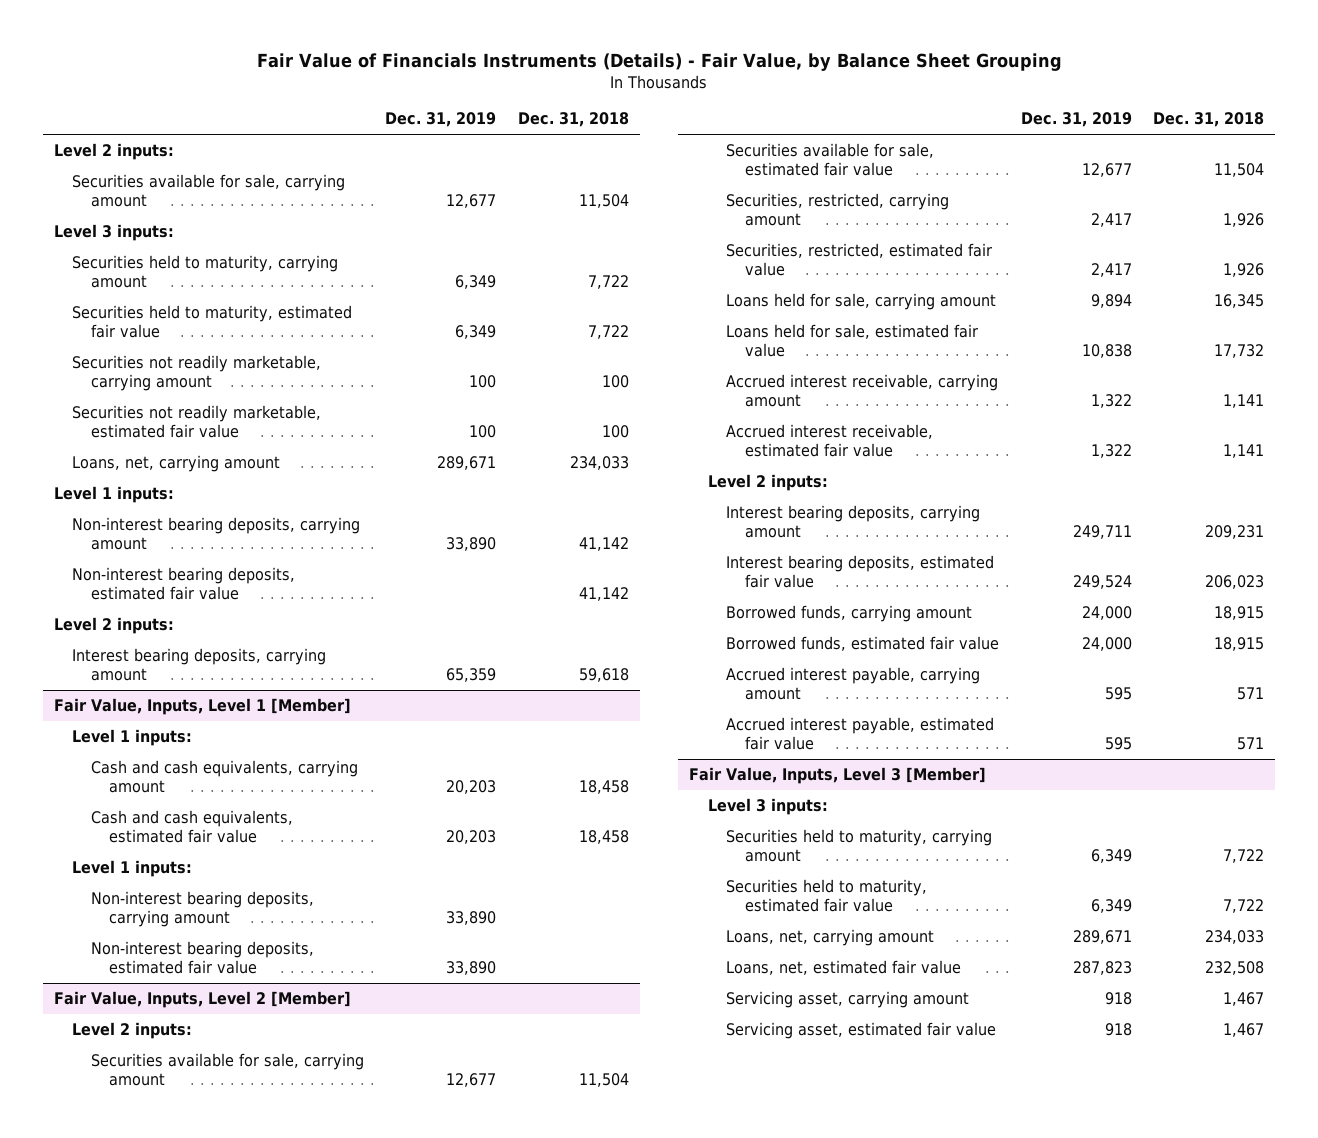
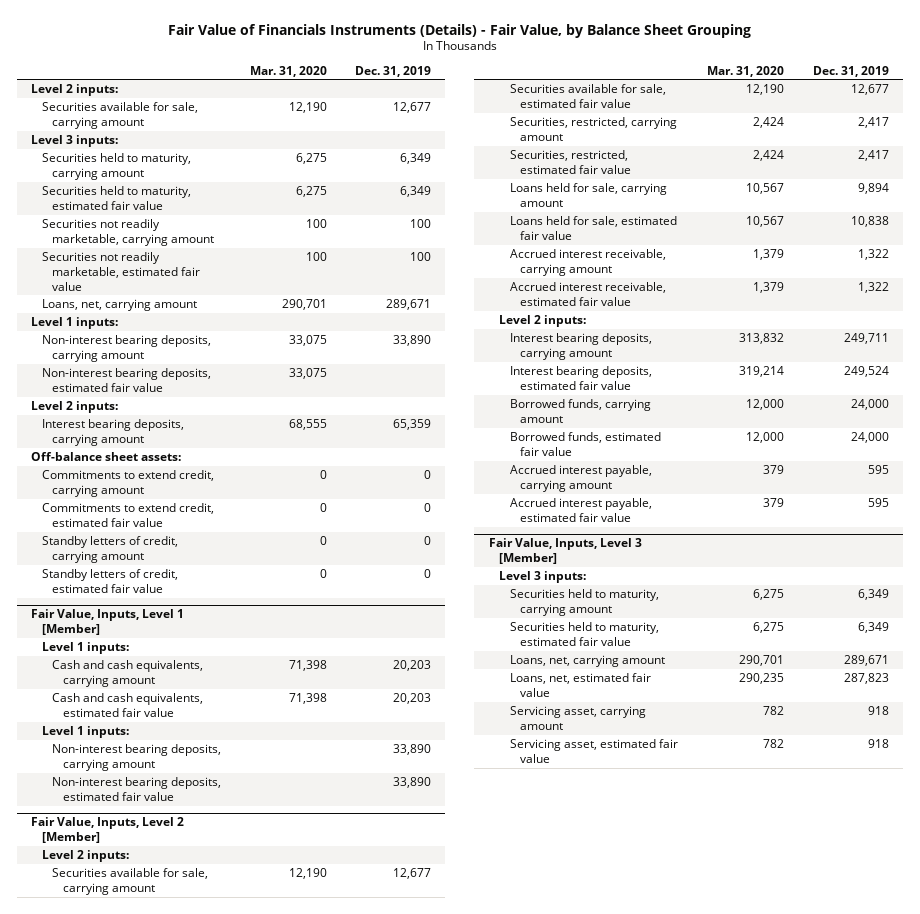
- | Dec. 31, 2019 | Dec. 31, 2018
+ | Mar. 31, 2020 | Dec. 31, 2019
+ Off-balance sheet assets:
+ Commitments to extend credit, carrying amount | 0 | 0
+ Commitments to extend credit, estimated fair value | 0 | 0
+ Standby letters of credit, carrying amount | 0 | 0
+ Standby letters of credit, estimated fair value | 0 | 0

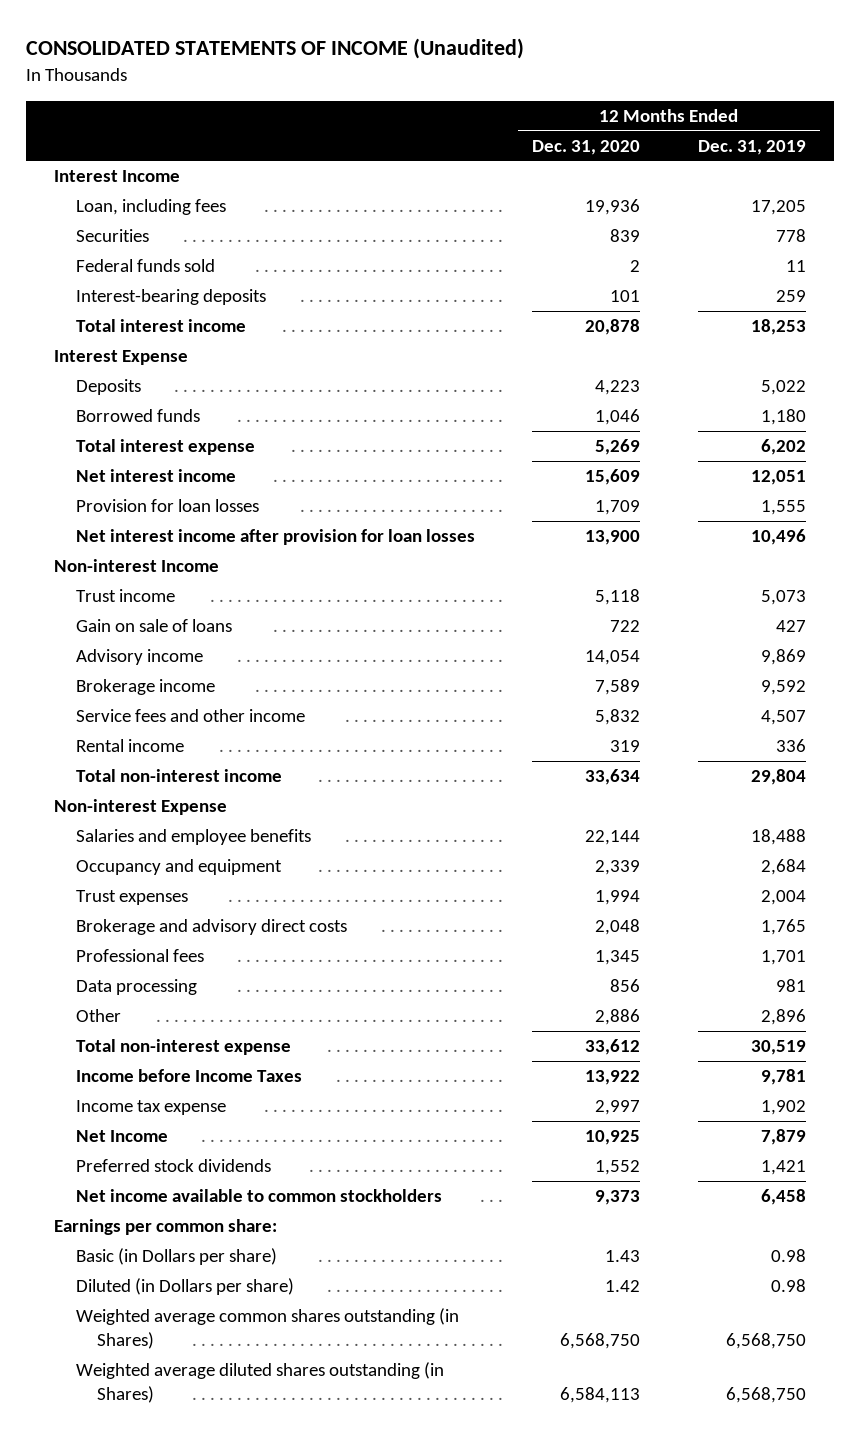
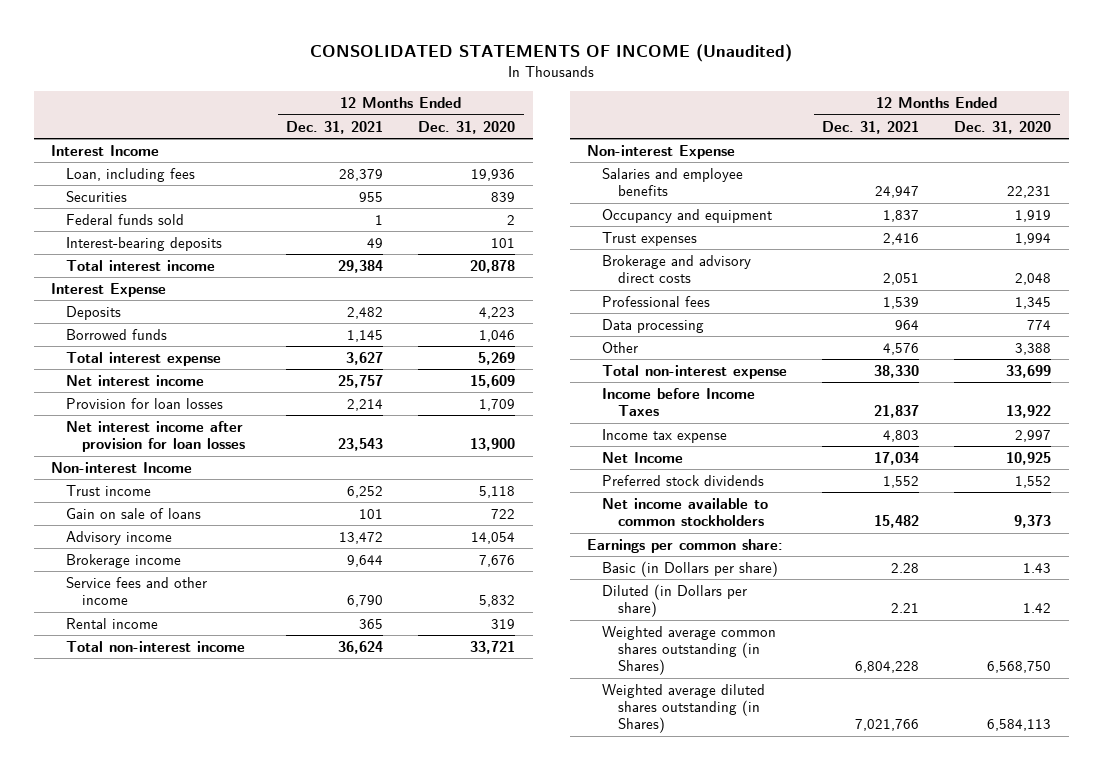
- | 12 Months Ended Dec. 31, 2020 | 12 Months Ended Dec. 31, 2019
+ | 12 Months Ended Dec. 31, 2021 | 12 Months Ended Dec. 31, 2020
- Brokerage income | 7,589 | 9,592
+ Brokerage income | 9,644 | 7,676
- Total non-interest income | 33,634 | 29,804
+ Total non-interest income | 36,624 | 33,721
- Salaries and employee benefits | 22,144 | 18,488
- Occupancy and equipment | 2,339 | 2,684
+ Salaries and employee benefits | 24,947 | 22,231
+ Occupancy and equipment | 1,837 | 1,919
- Data processing | 856 | 981
- Other | 2,886 | 2,896
- Total non-interest expense | 33,612 | 30,519
+ Data processing | 964 | 774
+ Other | 4,576 | 3,388
+ Total non-interest expense | 38,330 | 33,699

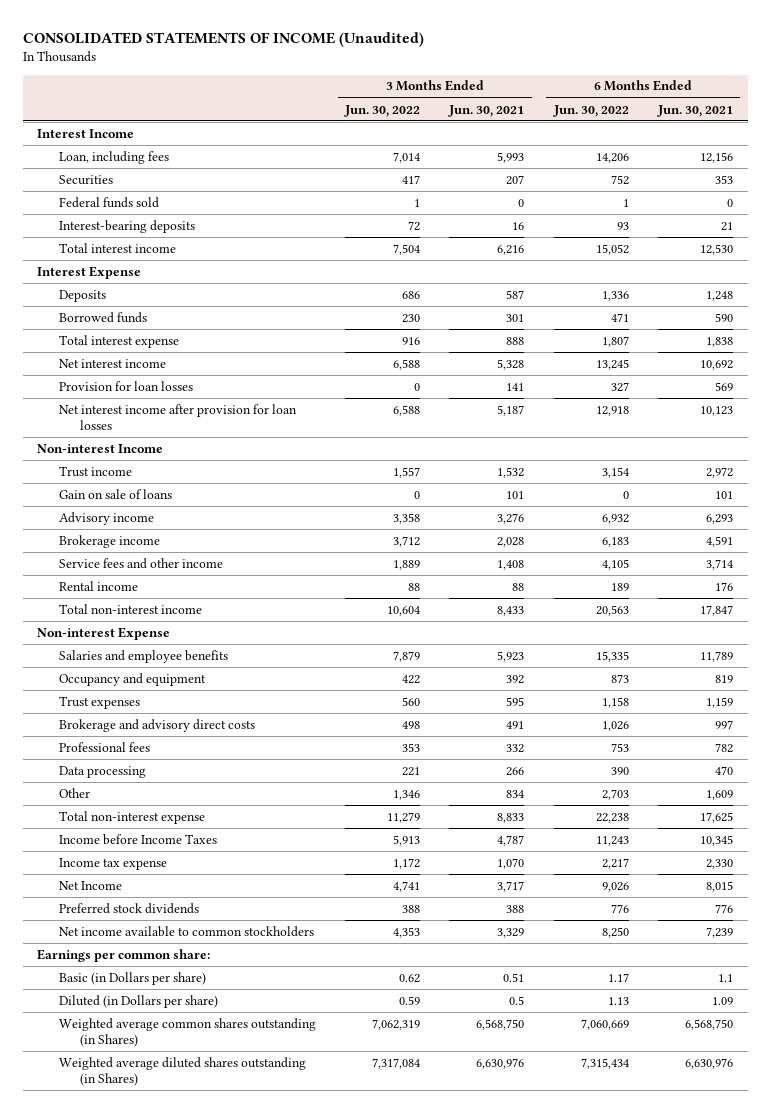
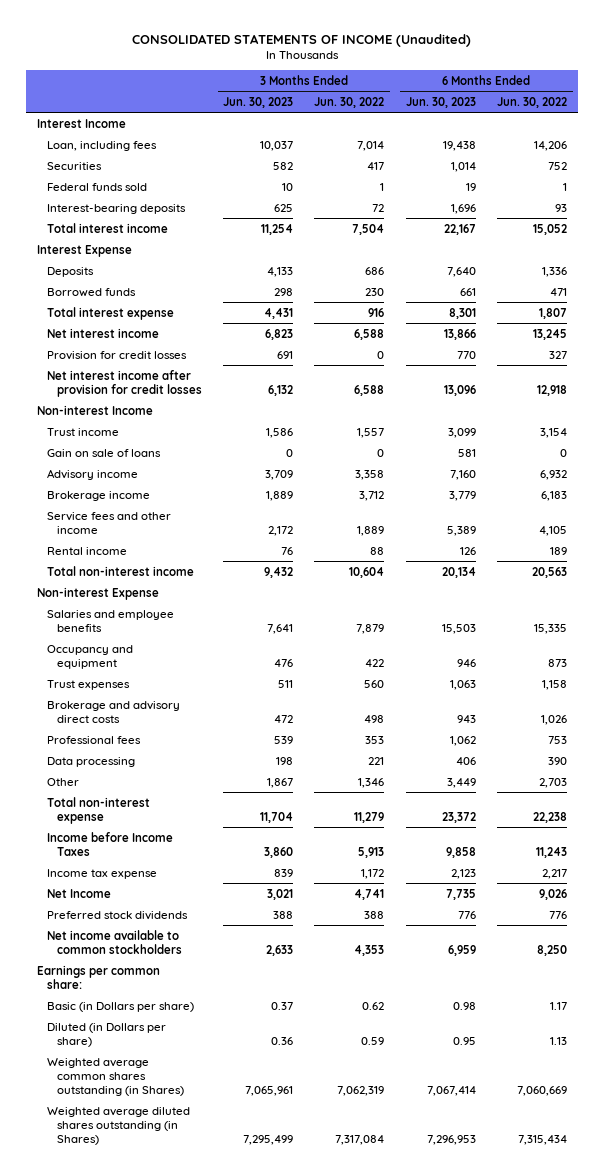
- | 3 Months Ended Jun. 30, 2022 | 3 Months Ended Jun. 30, 2021 | 6 Months Ended Jun. 30, 2022 | 6 Months Ended Jun. 30, 2021
+ | 3 Months Ended Jun. 30, 2023 | 3 Months Ended Jun. 30, 2022 | 6 Months Ended Jun. 30, 2023 | 6 Months Ended Jun. 30, 2022
- Provision for loan losses | 0 | 141 | 327 | 569
- Net interest income after provision for loan losses | 6,588 | 5,187 | 12,918 | 10,123
+ Provision for credit losses | 691 | 0 | 770 | 327
+ Net interest income after provision for credit losses | 6,132 | 6,588 | 13,096 | 12,918

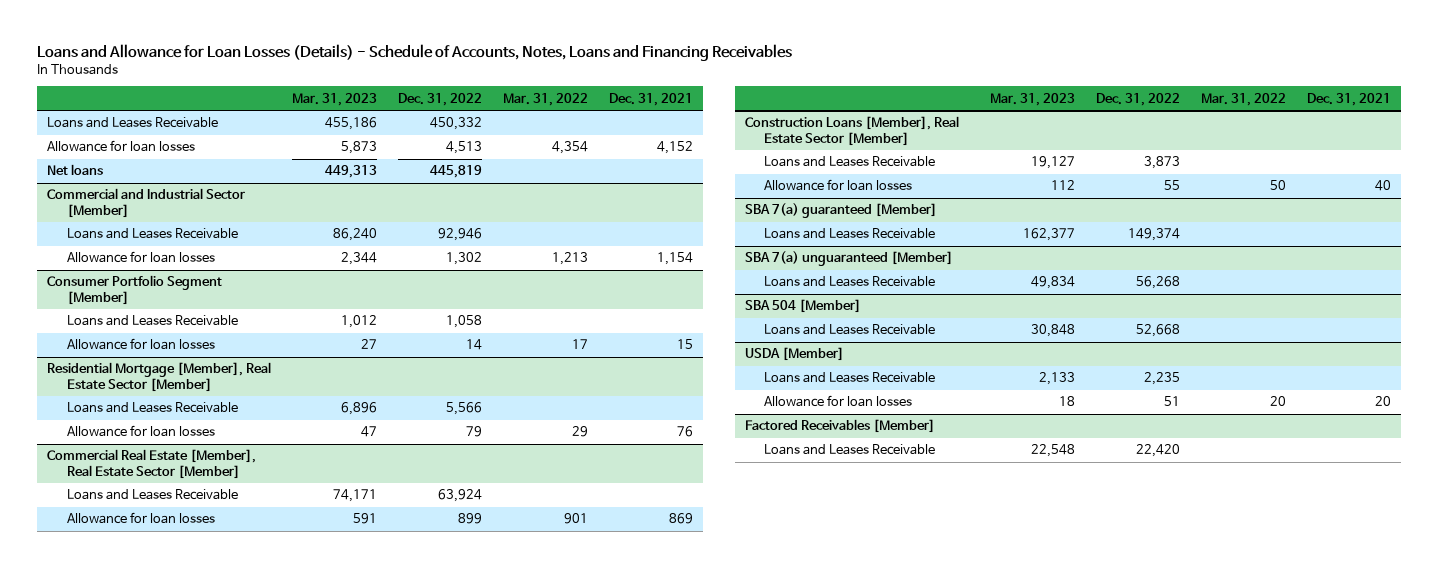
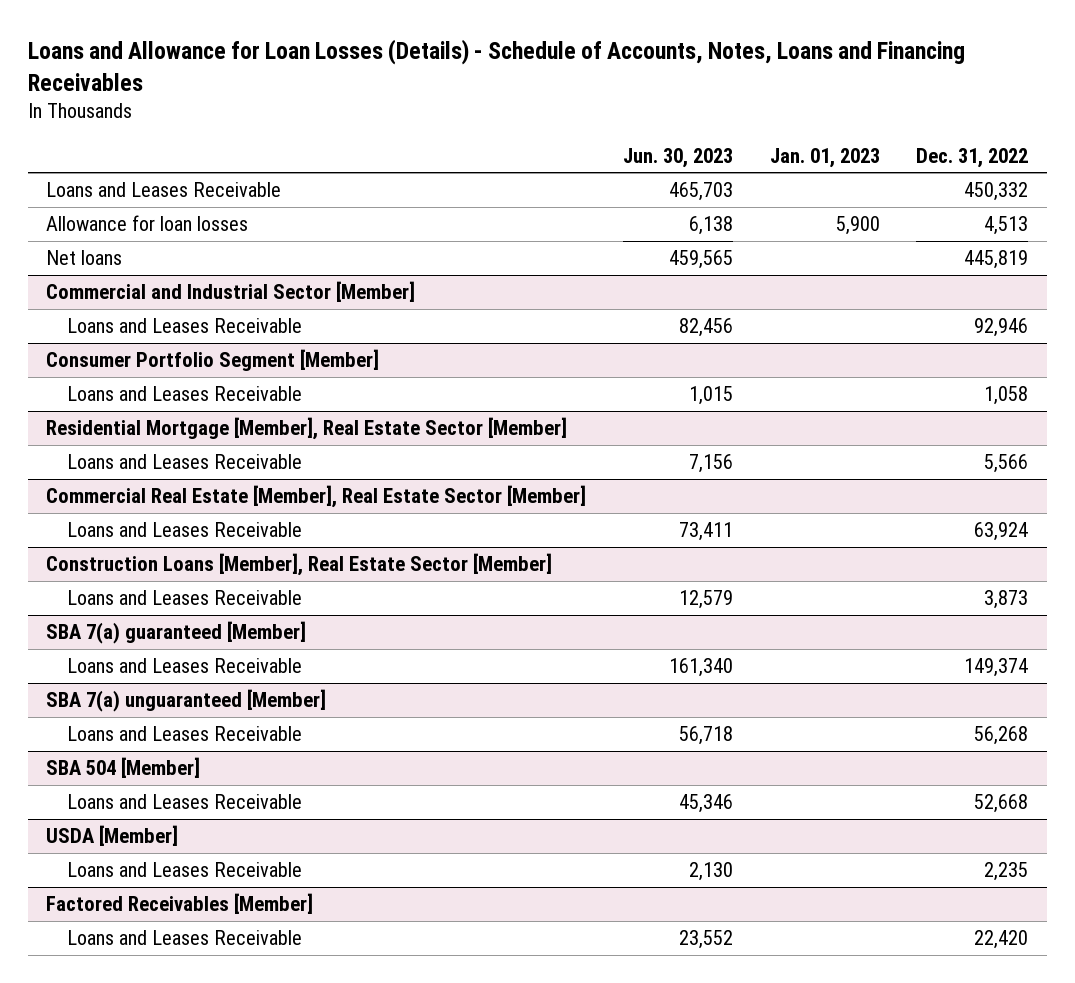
- | Mar. 31, 2023 | Dec. 31, 2022 | Mar. 31, 2022 | Dec. 31, 2021
+ | Jun. 30, 2023 | Jan. 01, 2023 | Dec. 31, 2022
@ Commercial and Industrial Sector [Member]
- Allowance for loan losses | 2,344 | 1,302 | 1,213 | 1,154
@ Consumer Portfolio Segment [Member]
- Allowance for loan losses | 27 | 14 | 17 | 15
@ Residential Mortgage [Member], Real Estate Sector [Member]
- Allowance for loan losses | 47 | 79 | 29 | 76
@ Commercial Real Estate [Member], Real Estate Sector [Member]
- Allowance for loan losses | 591 | 899 | 901 | 869
@ Construction Loans [Member], Real Estate Sector [Member]
- Allowance for loan losses | 112 | 55 | 50 | 40
@ USDA [Member]
- Allowance for loan losses | 18 | 51 | 20 | 20

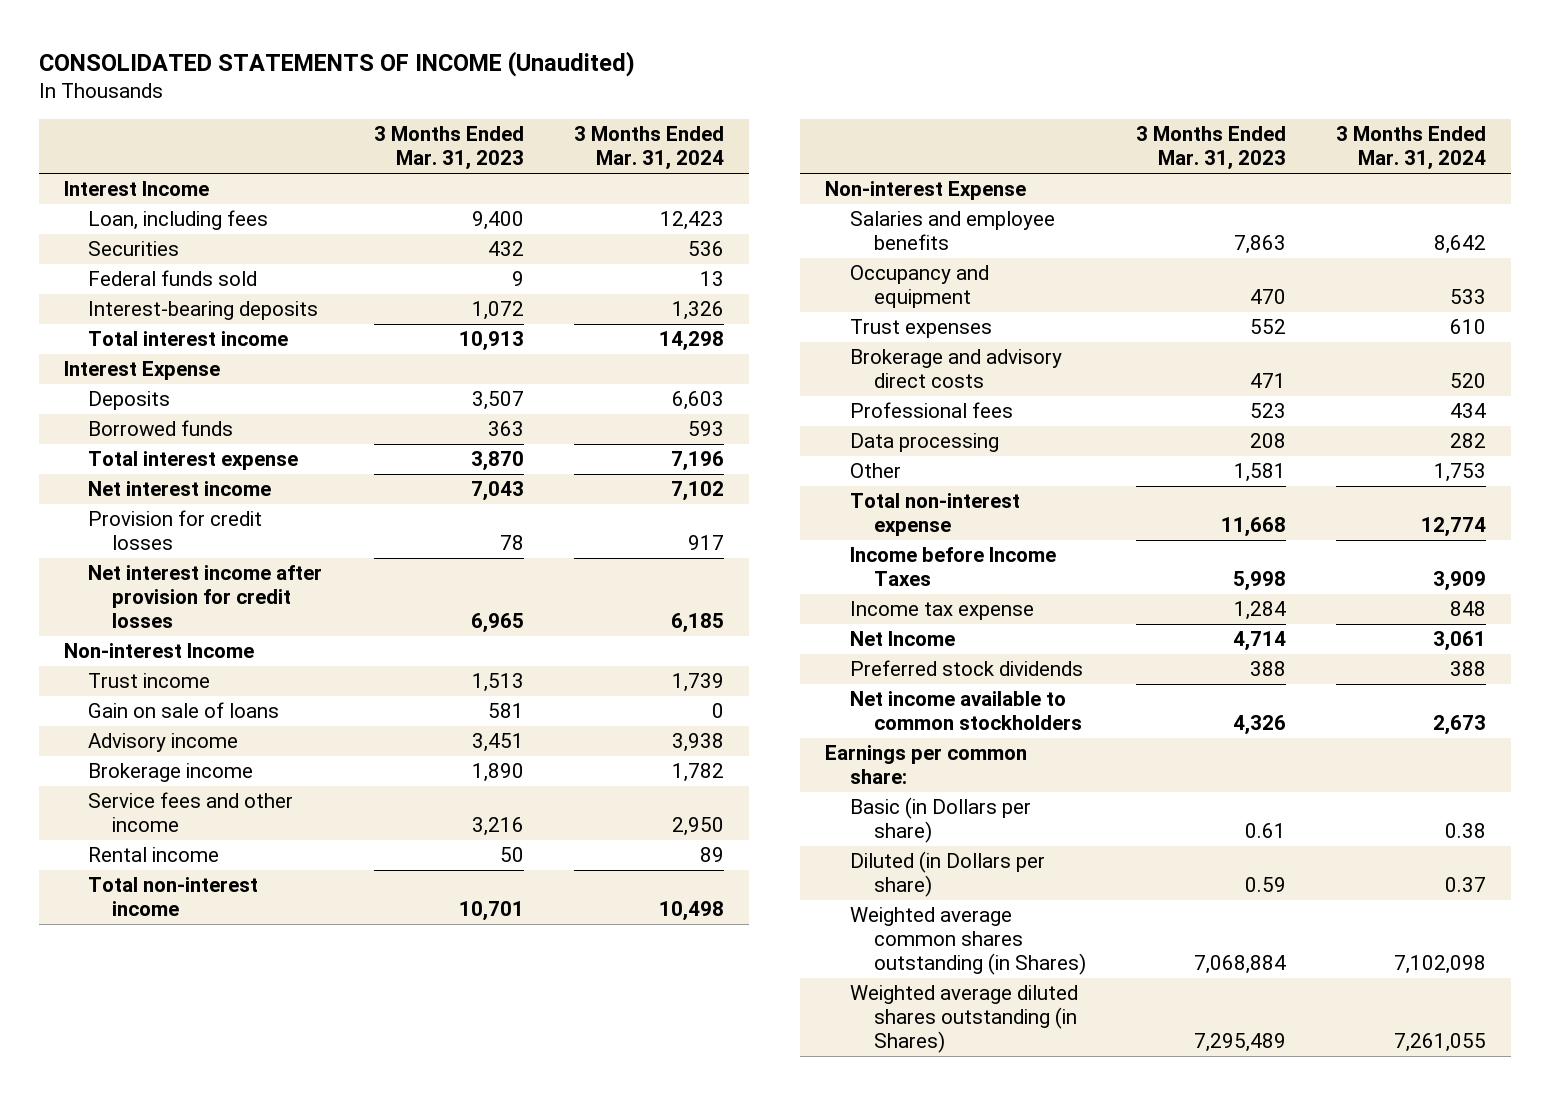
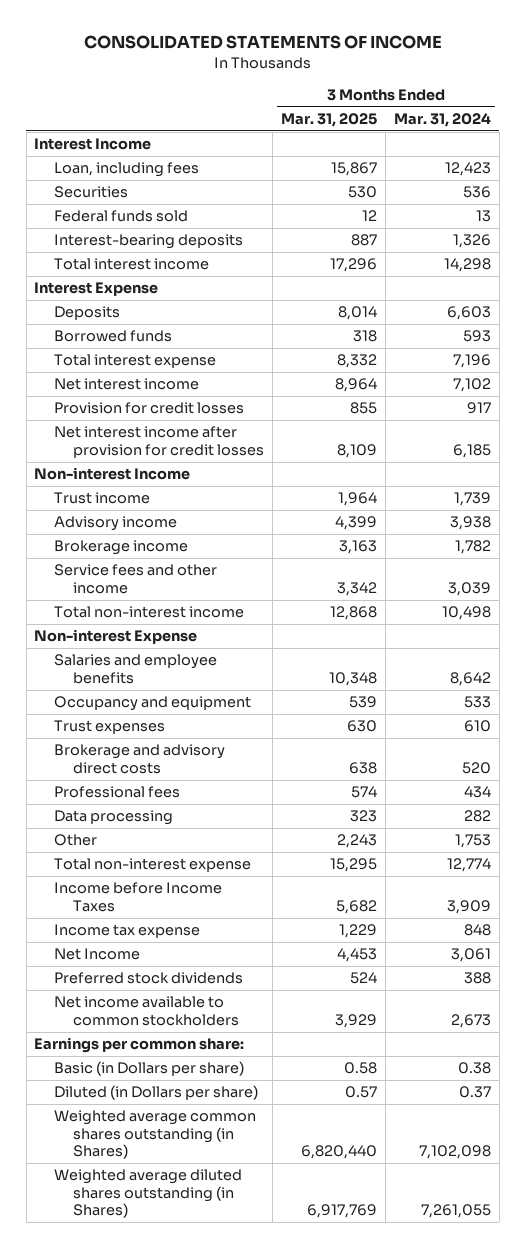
- CONSOLIDATED STATEMENTS OF INCOME (Unaudited)
+ CONSOLIDATED STATEMENTS OF INCOME
- | 3 Months Ended Mar. 31, 2023 | 3 Months Ended Mar. 31, 2024
+ | 3 Months Ended Mar. 31, 2025 | 3 Months Ended Mar. 31, 2024
- Gain on sale of loans | 581 | 0
- Service fees and other income | 3,216 | 2,950
- Rental income | 50 | 89
+ Service fees and other income | 3,342 | 3,039

